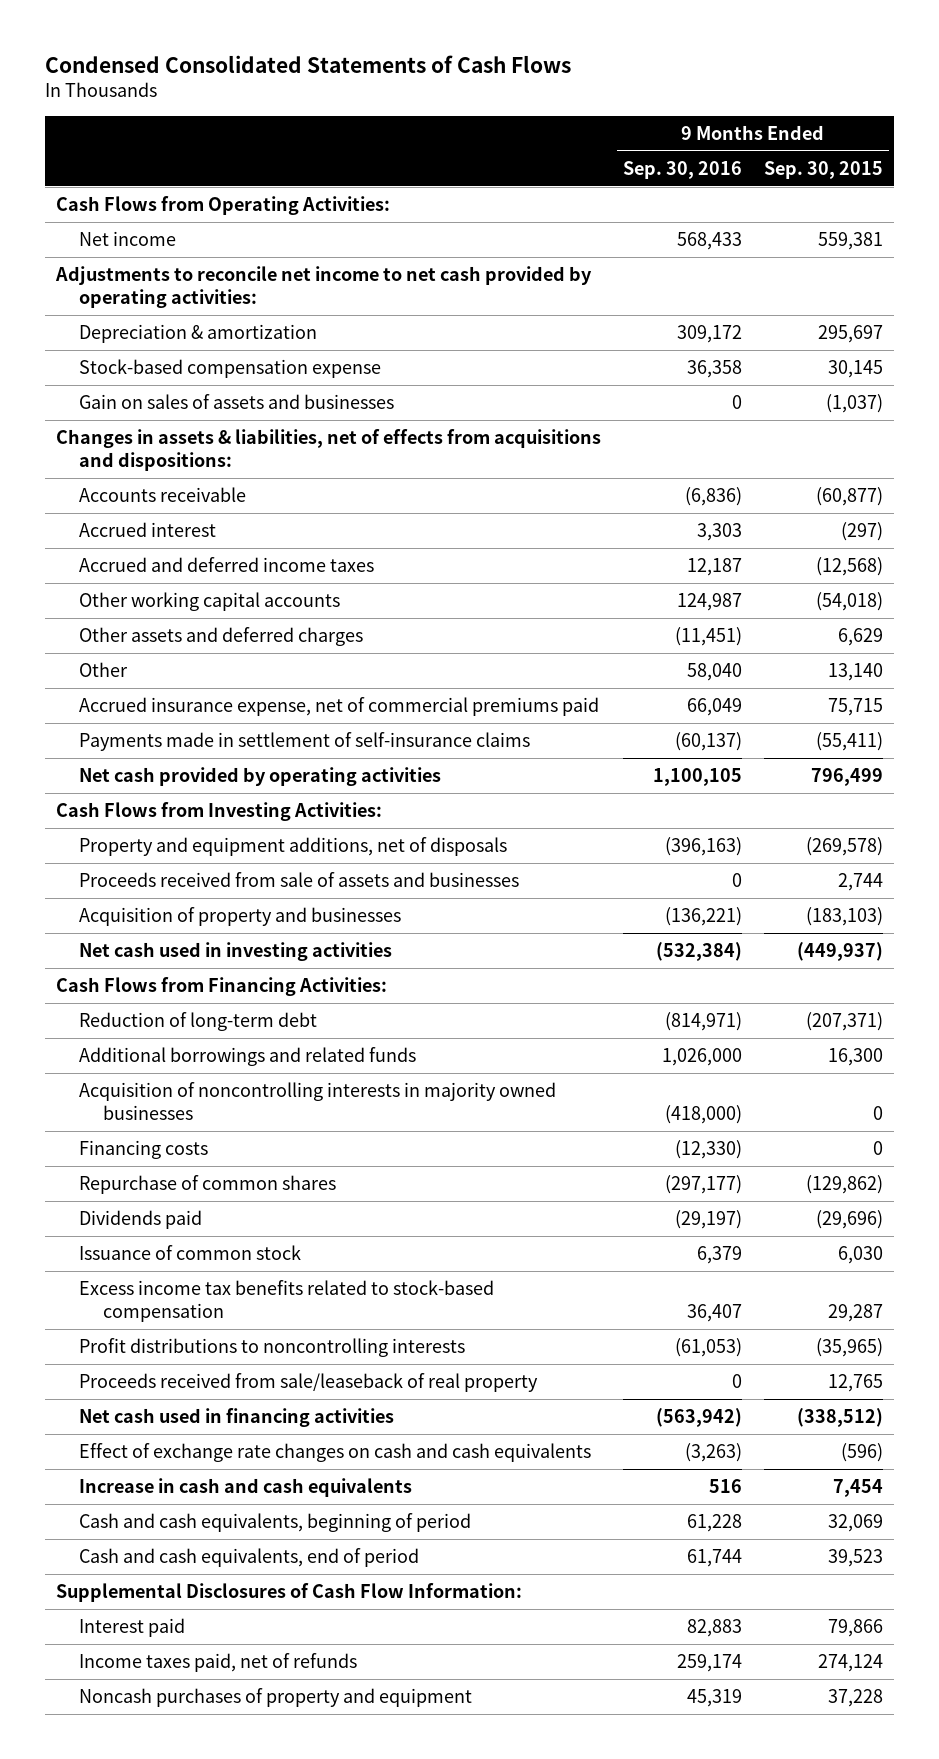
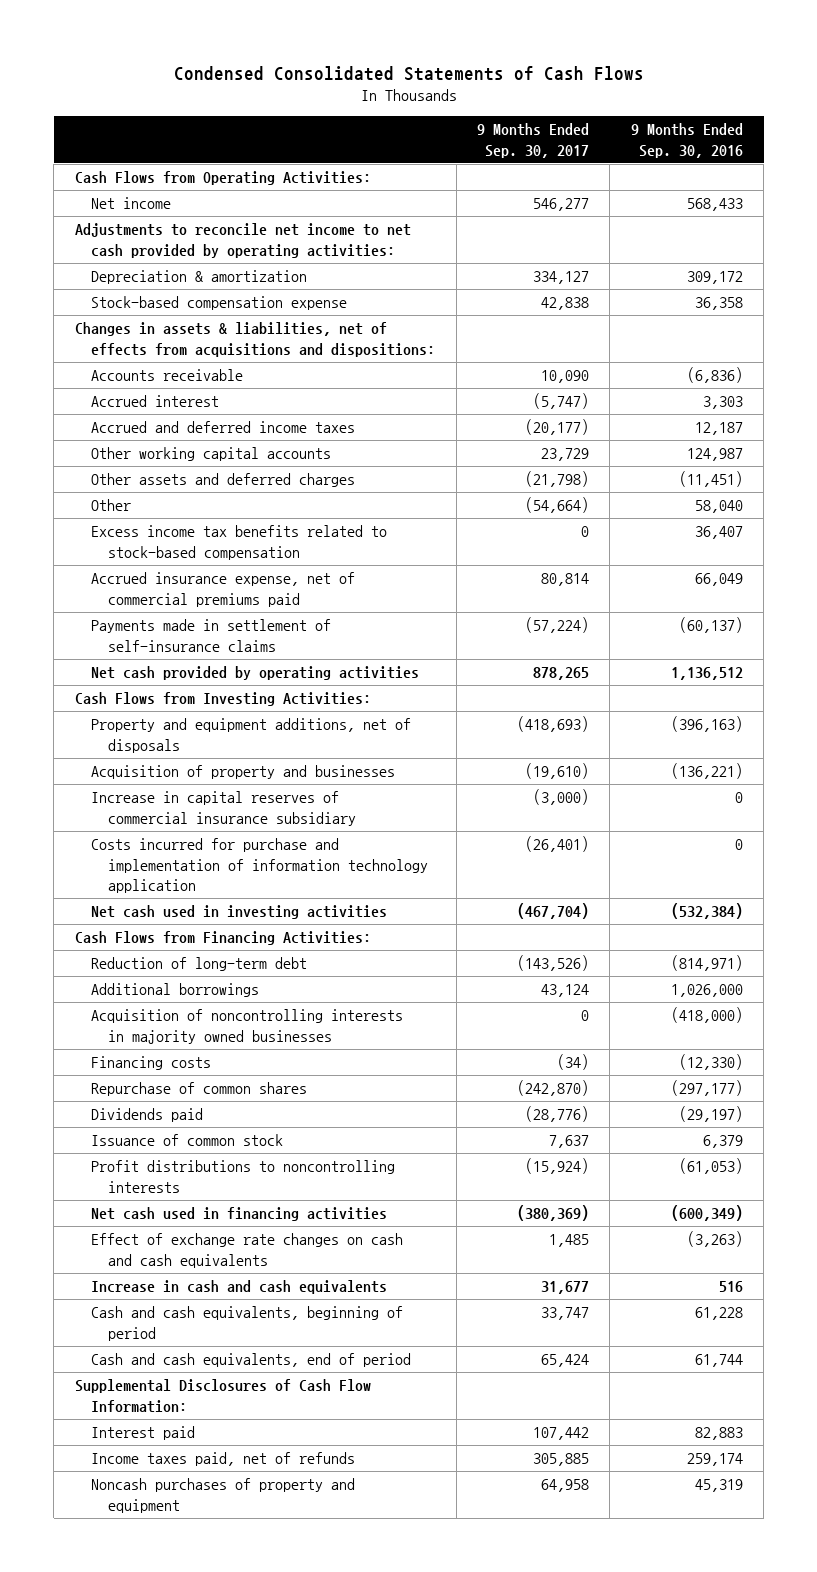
- | 9 Months Ended Sep. 30, 2016 | 9 Months Ended Sep. 30, 2015
+ | 9 Months Ended Sep. 30, 2017 | 9 Months Ended Sep. 30, 2016
- Gain on sales of assets and businesses | 0 | (1,037)
moved up: Excess income tax benefits related to stock-based compensation | 0 | 36,407
- Net cash provided by operating activities | 1,100,105 | 796,499
+ Net cash provided by operating activities | 878,265 | 1,136,512
- Proceeds received from sale of assets and businesses | 0 | 2,744
+ Increase in capital reserves of commercial insurance subsidiary | (3,000) | 0
+ Costs incurred for purchase and implementation of information technology application | (26,401) | 0
- Additional borrowings and related funds | 1,026,000 | 16,300
+ Additional borrowings | 43,124 | 1,026,000
- Proceeds received from sale/leaseback of real property | 0 | 12,765
- Net cash used in financing activities | (563,942) | (338,512)
+ Net cash used in financing activities | (380,369) | (600,349)

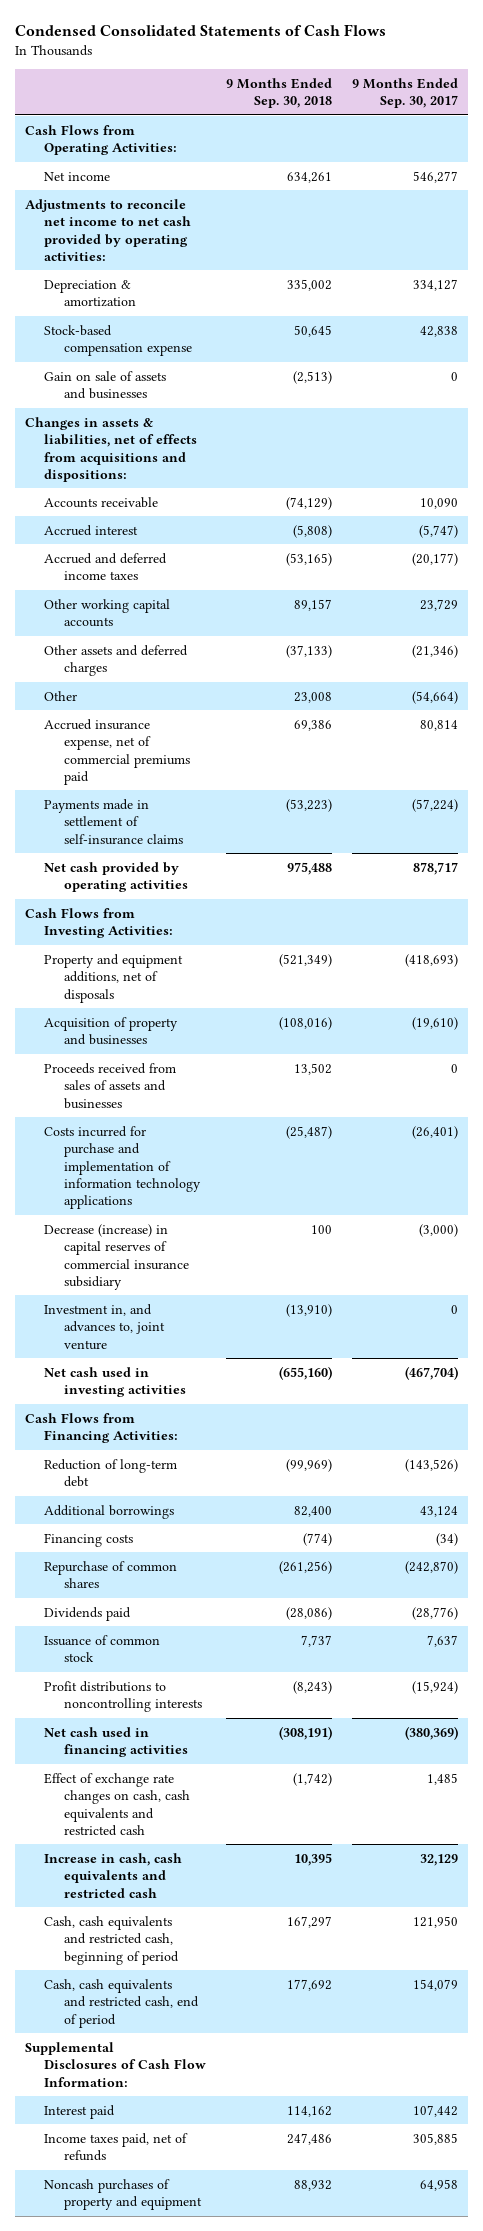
- | 9 Months Ended Sep. 30, 2017 | 9 Months Ended Sep. 30, 2016
+ | 9 Months Ended Sep. 30, 2018 | 9 Months Ended Sep. 30, 2017
+ Gain on sale of assets and businesses | (2,513) | 0
- Other assets and deferred charges | (21,798) | (11,451)
+ Other assets and deferred charges | (37,133) | (21,346)
- Excess income tax benefits related to stock-based compensation | 0 | 36,407
- Net cash provided by operating activities | 878,265 | 1,136,512
+ Net cash provided by operating activities | 975,488 | 878,717
- Increase in capital reserves of commercial insurance subsidiary | (3,000) | 0
- Costs incurred for purchase and implementation of information technology application | (26,401) | 0
+ Proceeds received from sales of assets and businesses | 13,502 | 0
+ Costs incurred for purchase and implementation of information technology applications | (25,487) | (26,401)
+ Decrease (increase) in capital reserves of commercial insurance subsidiary | 100 | (3,000)
+ Investment in, and advances to, joint venture | (13,910) | 0
- Acquisition of noncontrolling interests in majority owned businesses | 0 | (418,000)
- Effect of exchange rate changes on cash and cash equivalents | 1,485 | (3,263)
- Increase in cash and cash equivalents | 31,677 | 516
- Cash and cash equivalents, beginning of period | 33,747 | 61,228
- Cash and cash equivalents, end of period | 65,424 | 61,744
+ Effect of exchange rate changes on cash, cash equivalents and restricted cash | (1,742) | 1,485
+ Increase in cash, cash equivalents and restricted cash | 10,395 | 32,129
+ Cash, cash equivalents and restricted cash, beginning of period | 167,297 | 121,950
+ Cash, cash equivalents and restricted cash, end of period | 177,692 | 154,079

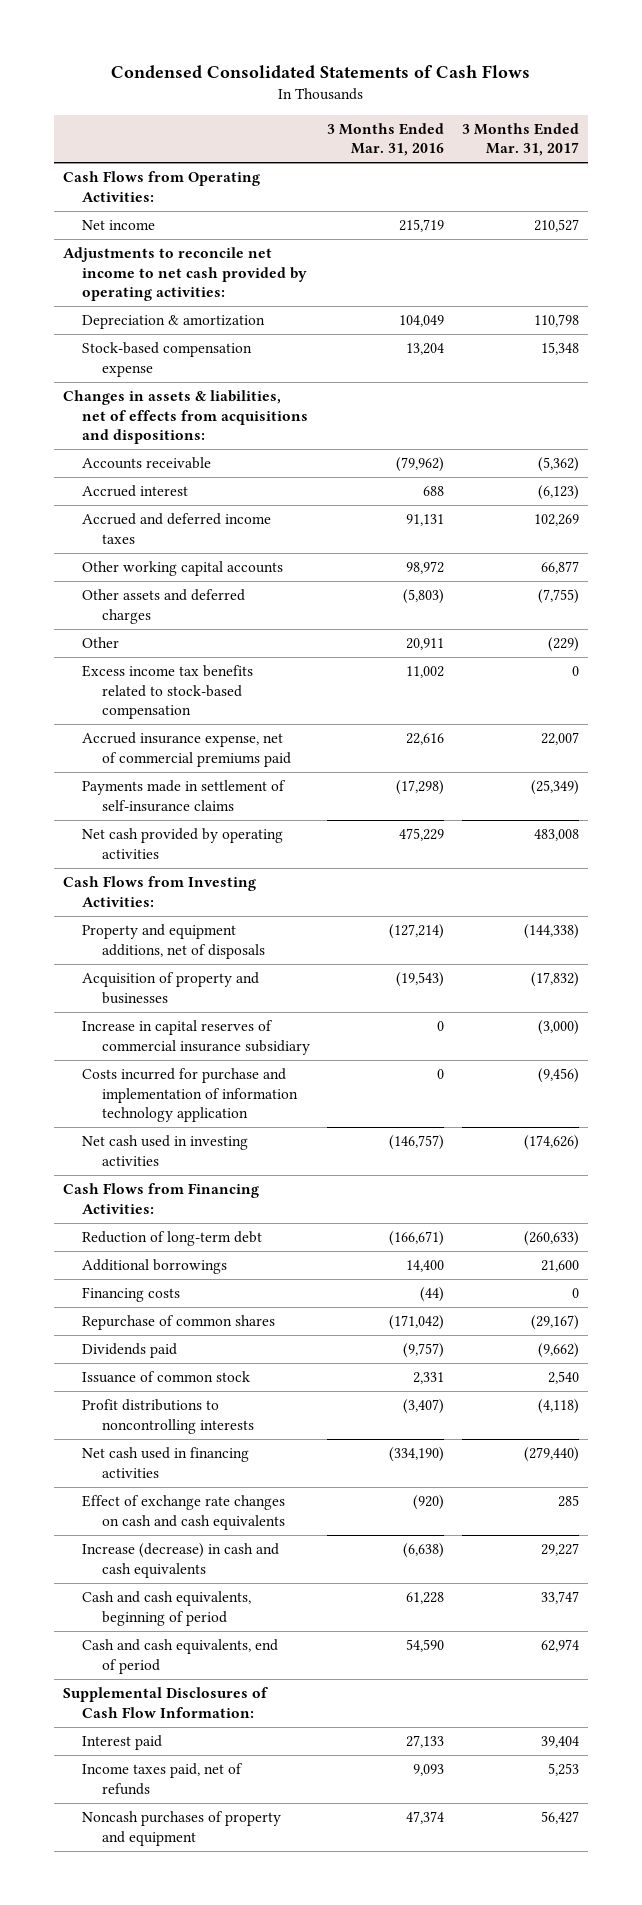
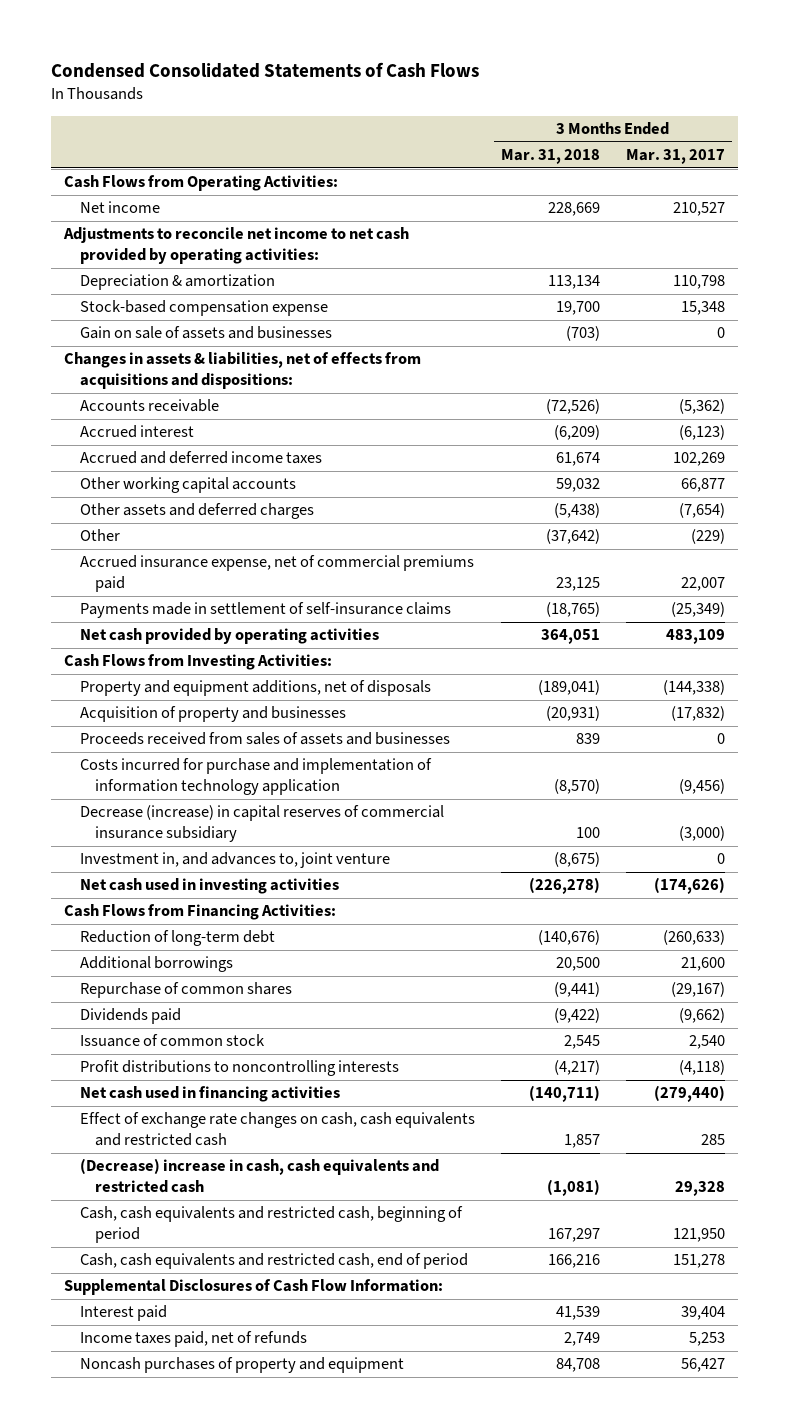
- | 3 Months Ended Mar. 31, 2016 | 3 Months Ended Mar. 31, 2017
+ | 3 Months Ended Mar. 31, 2018 | 3 Months Ended Mar. 31, 2017
+ Gain on sale of assets and businesses | (703) | 0
- Other assets and deferred charges | (5,803) | (7,755)
+ Other assets and deferred charges | (5,438) | (7,654)
- Excess income tax benefits related to stock-based compensation | 11,002 | 0
- Net cash provided by operating activities | 475,229 | 483,008
+ Net cash provided by operating activities | 364,051 | 483,109
- Increase in capital reserves of commercial insurance subsidiary | 0 | (3,000)
+ Proceeds received from sales of assets and businesses | 839 | 0
+ Decrease (increase) in capital reserves of commercial insurance subsidiary | 100 | (3,000)
+ Investment in, and advances to, joint venture | (8,675) | 0
- Financing costs | (44) | 0
- Effect of exchange rate changes on cash and cash equivalents | (920) | 285
- Increase (decrease) in cash and cash equivalents | (6,638) | 29,227
- Cash and cash equivalents, beginning of period | 61,228 | 33,747
- Cash and cash equivalents, end of period | 54,590 | 62,974
+ Effect of exchange rate changes on cash, cash equivalents and restricted cash | 1,857 | 285
+ (Decrease) increase in cash, cash equivalents and restricted cash | (1,081) | 29,328
+ Cash, cash equivalents and restricted cash, beginning of period | 167,297 | 121,950
+ Cash, cash equivalents and restricted cash, end of period | 166,216 | 151,278

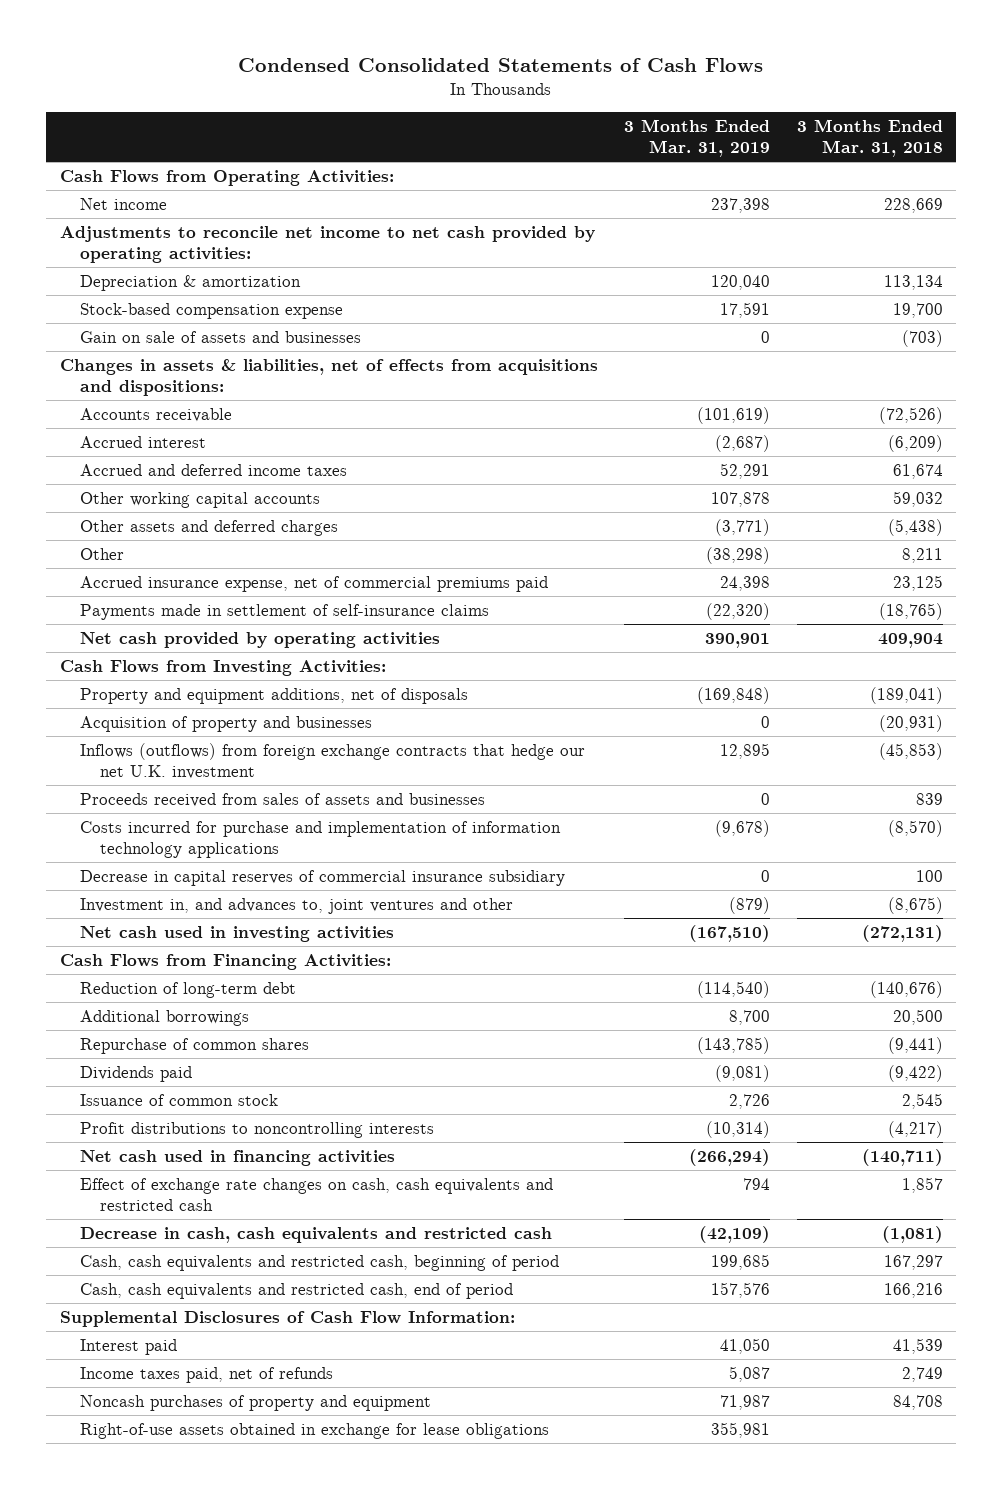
- | 3 Months Ended Mar. 31, 2018 | 3 Months Ended Mar. 31, 2017
+ | 3 Months Ended Mar. 31, 2019 | 3 Months Ended Mar. 31, 2018
- Other | (37,642) | (229)
+ Other | (38,298) | 8,211
- Net cash provided by operating activities | 364,051 | 483,109
+ Net cash provided by operating activities | 390,901 | 409,904
+ Inflows (outflows) from foreign exchange contracts that hedge our net U.K. investment | 12,895 | (45,853)
- Costs incurred for purchase and implementation of information technology application | (8,570) | (9,456)
- Decrease (increase) in capital reserves of commercial insurance subsidiary | 100 | (3,000)
- Investment in, and advances to, joint venture | (8,675) | 0
- Net cash used in investing activities | (226,278) | (174,626)
+ Costs incurred for purchase and implementation of information technology applications | (9,678) | (8,570)
+ Decrease in capital reserves of commercial insurance subsidiary | 0 | 100
+ Investment in, and advances to, joint ventures and other | (879) | (8,675)
+ Net cash used in investing activities | (167,510) | (272,131)
- (Decrease) increase in cash, cash equivalents and restricted cash | (1,081) | 29,328
+ Decrease in cash, cash equivalents and restricted cash | (42,109) | (1,081)
+ Right-of-use assets obtained in exchange for lease obligations | 355,981 |

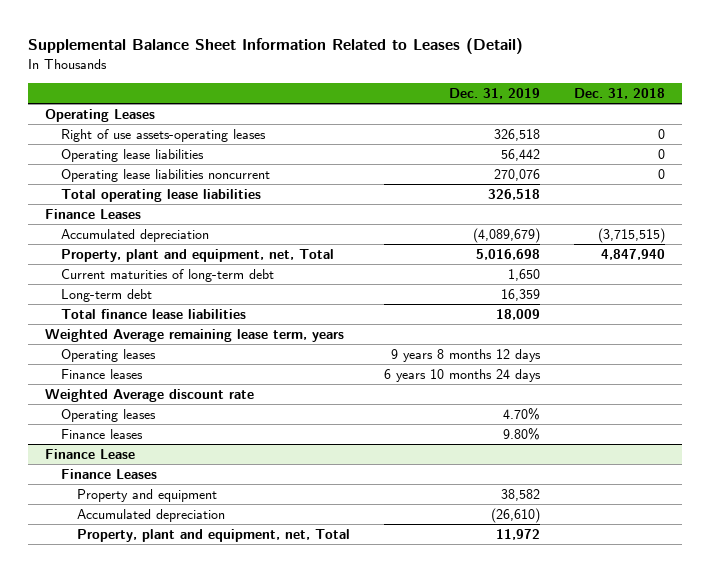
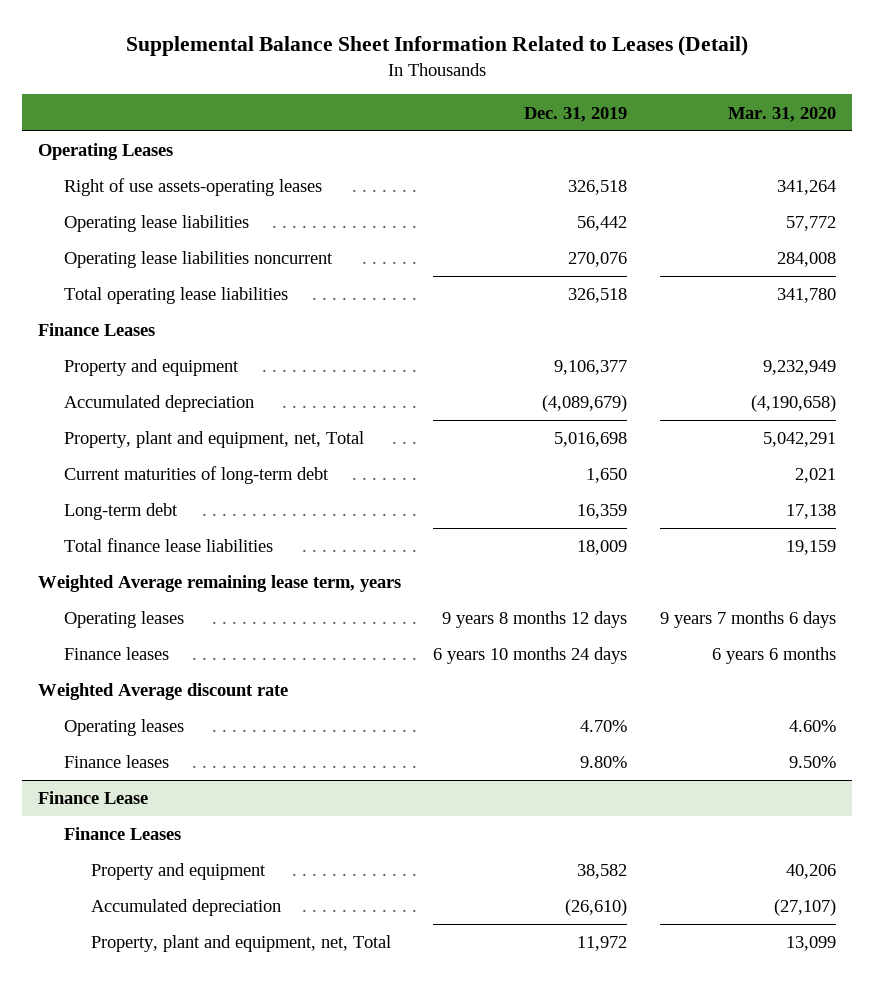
- | Dec. 31, 2019 | Dec. 31, 2018
+ | Dec. 31, 2019 | Mar. 31, 2020
+ Property and equipment | 9,106,377 | 9,232,949

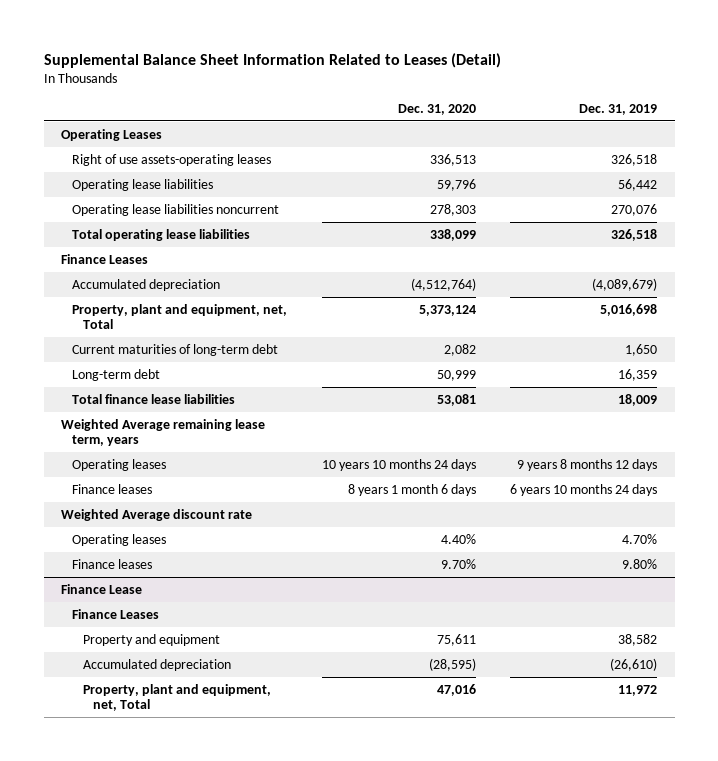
- | Dec. 31, 2019 | Mar. 31, 2020
+ | Dec. 31, 2020 | Dec. 31, 2019
- Property and equipment | 9,106,377 | 9,232,949

